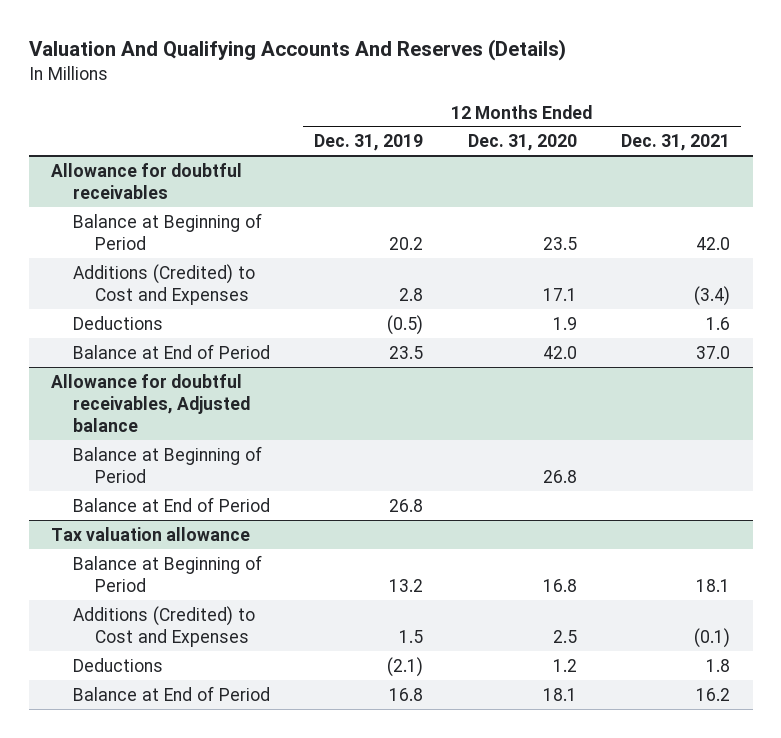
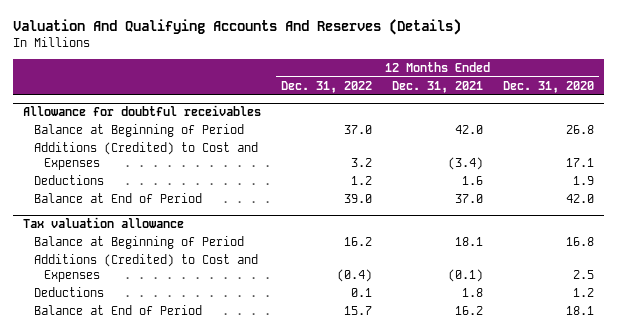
- | 12 Months Ended Dec. 31, 2019 | 12 Months Ended Dec. 31, 2020 | 12 Months Ended Dec. 31, 2021
+ | 12 Months Ended Dec. 31, 2022 | 12 Months Ended Dec. 31, 2021 | 12 Months Ended Dec. 31, 2020
@ Allowance for doubtful receivables
- Balance at Beginning of Period | 20.2 | 23.5 | 42.0
+ Balance at Beginning of Period | 37.0 | 42.0 | 26.8
- Allowance for doubtful receivables, Adjusted balance
- Balance at Beginning of Period | | 26.8 |
- Balance at End of Period | 26.8 | |

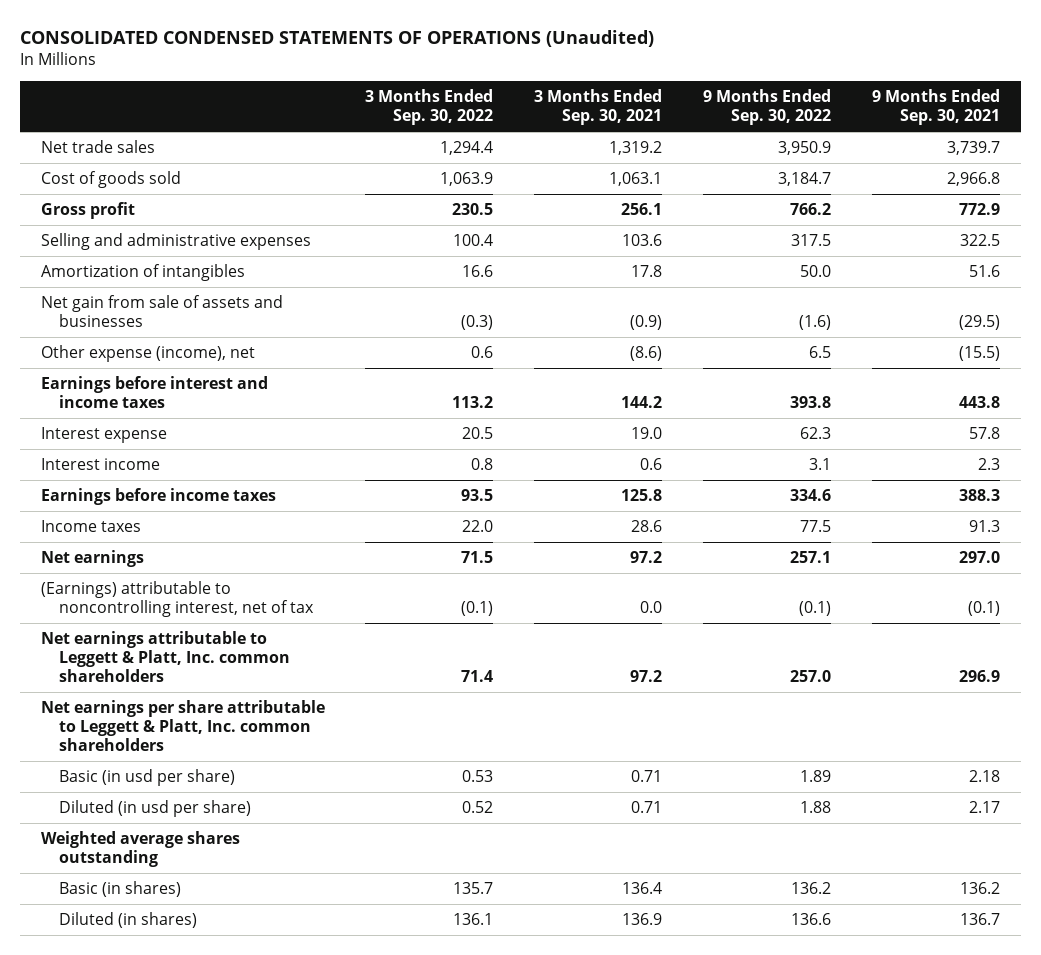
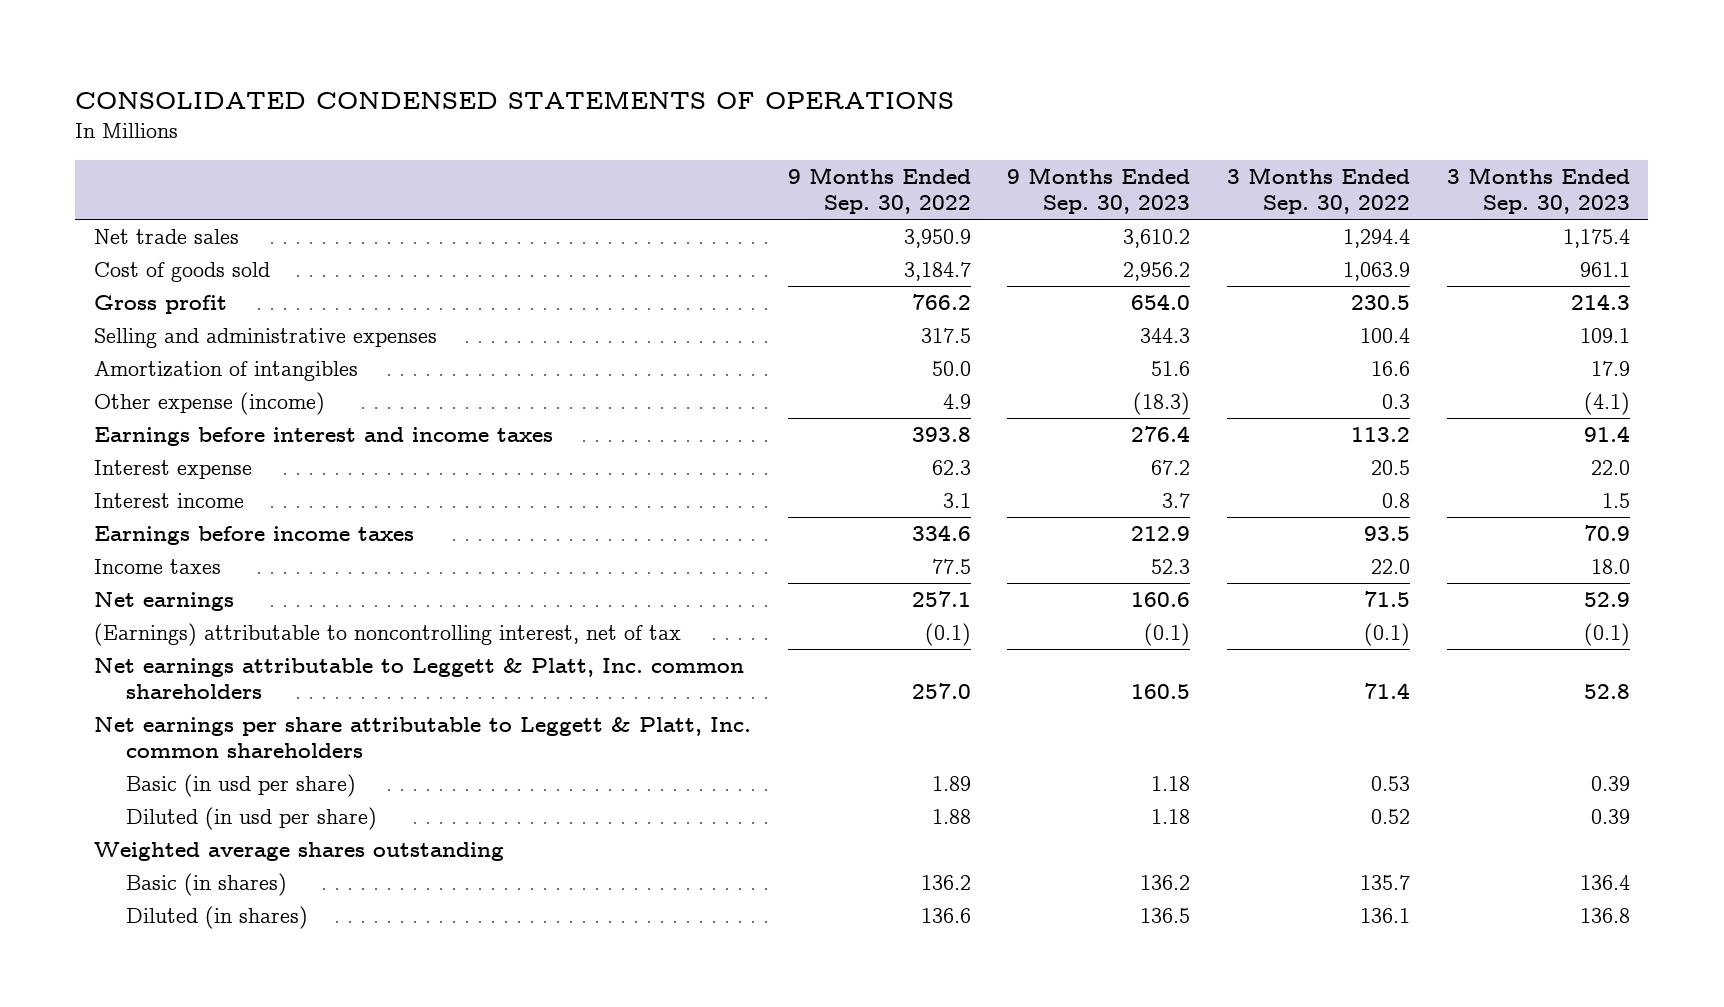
- CONSOLIDATED CONDENSED STATEMENTS OF OPERATIONS (Unaudited)
+ CONSOLIDATED CONDENSED STATEMENTS OF OPERATIONS
- | 3 Months Ended Sep. 30, 2022 | 3 Months Ended Sep. 30, 2021 | 9 Months Ended Sep. 30, 2022 | 9 Months Ended Sep. 30, 2021
+ | 9 Months Ended Sep. 30, 2022 | 9 Months Ended Sep. 30, 2023 | 3 Months Ended Sep. 30, 2022 | 3 Months Ended Sep. 30, 2023
- Net gain from sale of assets and businesses | (0.3) | (0.9) | (1.6) | (29.5)
- Other expense (income), net | 0.6 | (8.6) | 6.5 | (15.5)
+ Other expense (income) | 4.9 | (18.3) | 0.3 | (4.1)

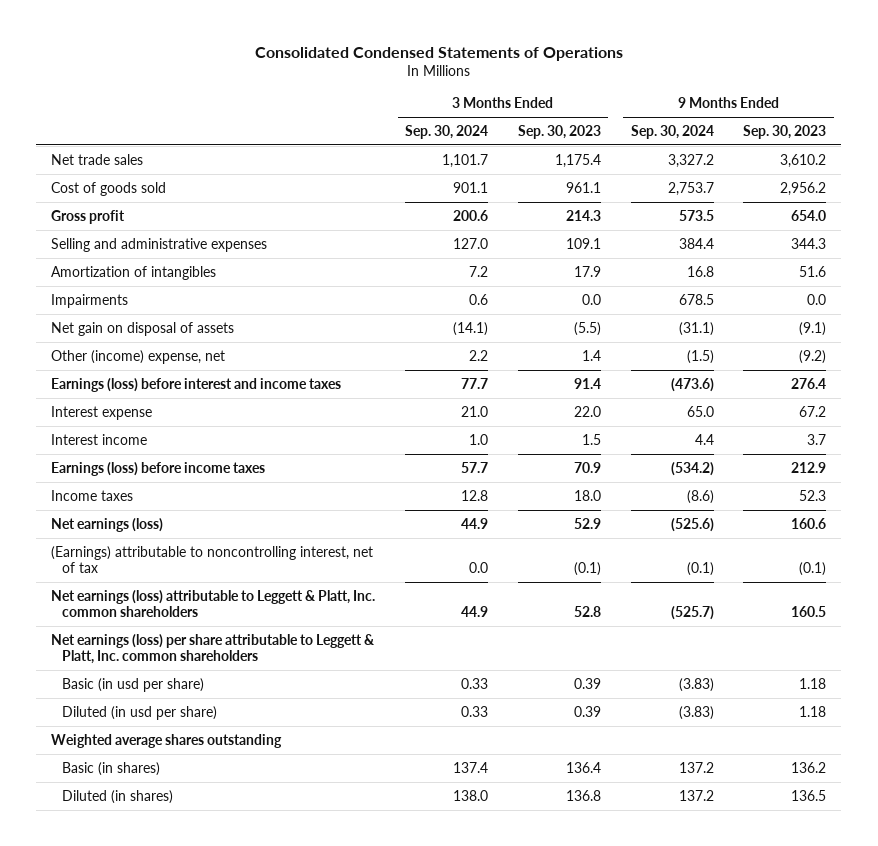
- CONSOLIDATED CONDENSED STATEMENTS OF OPERATIONS
+ Consolidated Condensed Statements of Operations
- | 9 Months Ended Sep. 30, 2022 | 9 Months Ended Sep. 30, 2023 | 3 Months Ended Sep. 30, 2022 | 3 Months Ended Sep. 30, 2023
+ | 3 Months Ended Sep. 30, 2024 | 3 Months Ended Sep. 30, 2023 | 9 Months Ended Sep. 30, 2024 | 9 Months Ended Sep. 30, 2023
- Other expense (income) | 4.9 | (18.3) | 0.3 | (4.1)
- Earnings before interest and income taxes | 393.8 | 276.4 | 113.2 | 91.4
+ Impairments | 0.6 | 0.0 | 678.5 | 0.0
+ Net gain on disposal of assets | (14.1) | (5.5) | (31.1) | (9.1)
+ Other (income) expense, net | 2.2 | 1.4 | (1.5) | (9.2)
+ Earnings (loss) before interest and income taxes | 77.7 | 91.4 | (473.6) | 276.4
- Earnings before income taxes | 334.6 | 212.9 | 93.5 | 70.9
+ Earnings (loss) before income taxes | 57.7 | 70.9 | (534.2) | 212.9
- Net earnings | 257.1 | 160.6 | 71.5 | 52.9
+ Net earnings (loss) | 44.9 | 52.9 | (525.6) | 160.6
- Net earnings attributable to Leggett & Platt, Inc. common shareholders | 257.0 | 160.5 | 71.4 | 52.8
- Net earnings per share attributable to Leggett & Platt, Inc. common shareholders
+ Net earnings (loss) attributable to Leggett & Platt, Inc. common shareholders | 44.9 | 52.8 | (525.7) | 160.5
+ Net earnings (loss) per share attributable to Leggett & Platt, Inc. common shareholders

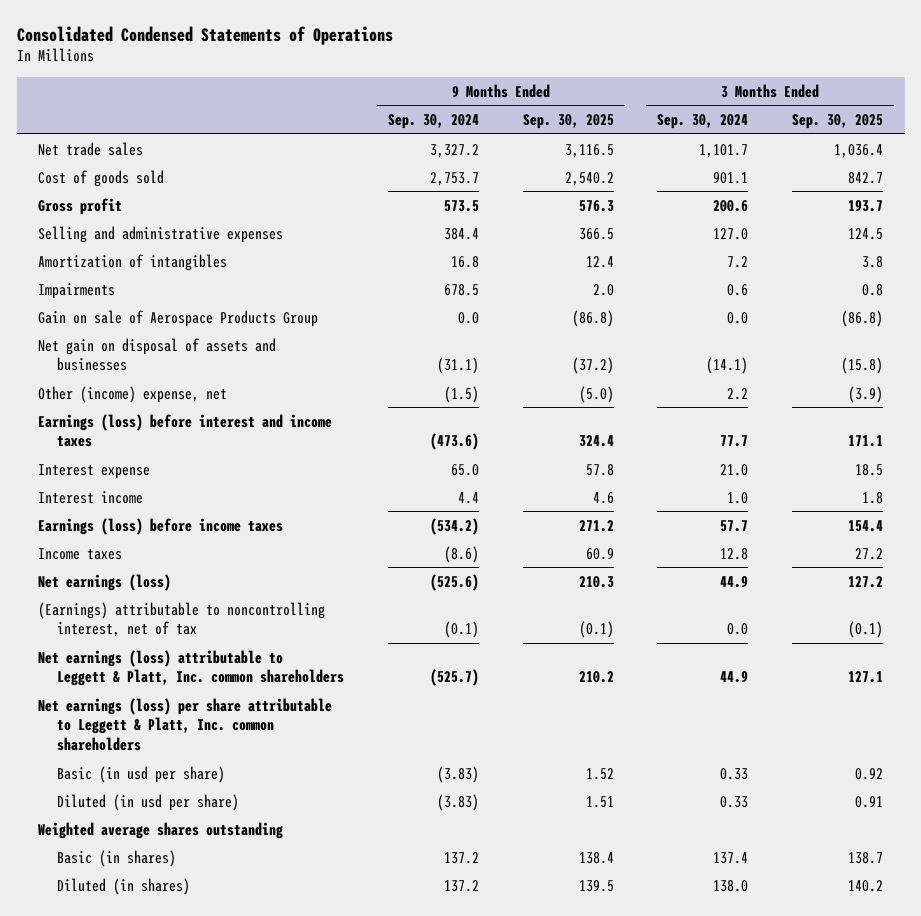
- | 3 Months Ended Sep. 30, 2024 | 3 Months Ended Sep. 30, 2023 | 9 Months Ended Sep. 30, 2024 | 9 Months Ended Sep. 30, 2023
+ | 9 Months Ended Sep. 30, 2024 | 9 Months Ended Sep. 30, 2025 | 3 Months Ended Sep. 30, 2024 | 3 Months Ended Sep. 30, 2025
- Net gain on disposal of assets | (14.1) | (5.5) | (31.1) | (9.1)
+ Gain on sale of Aerospace Products Group | 0.0 | (86.8) | 0.0 | (86.8)
+ Net gain on disposal of assets and businesses | (31.1) | (37.2) | (14.1) | (15.8)

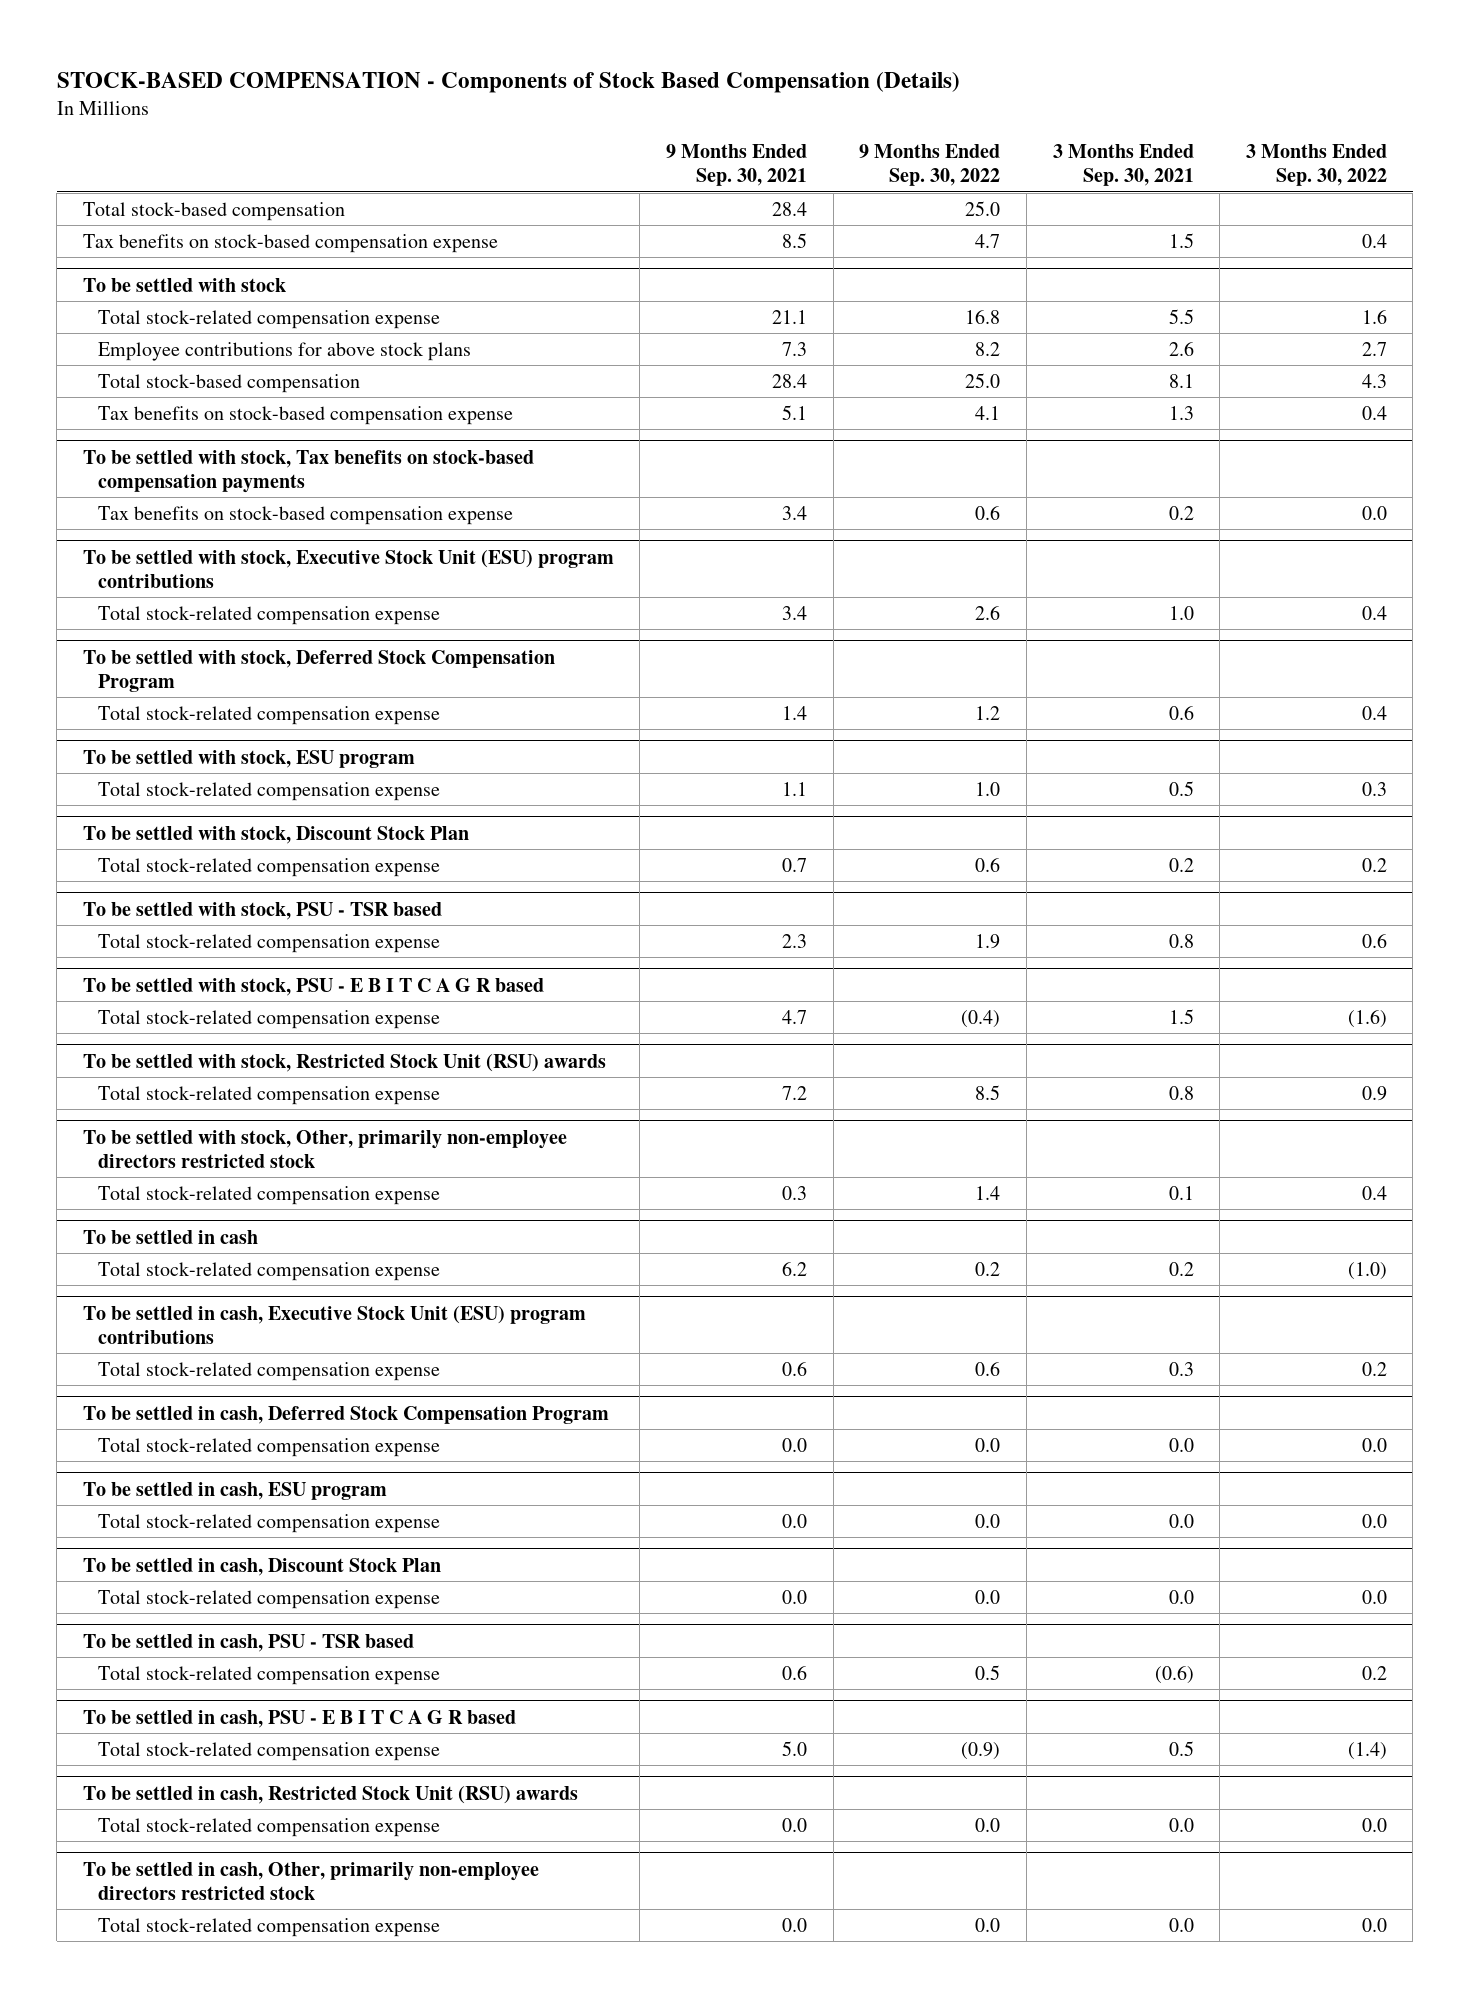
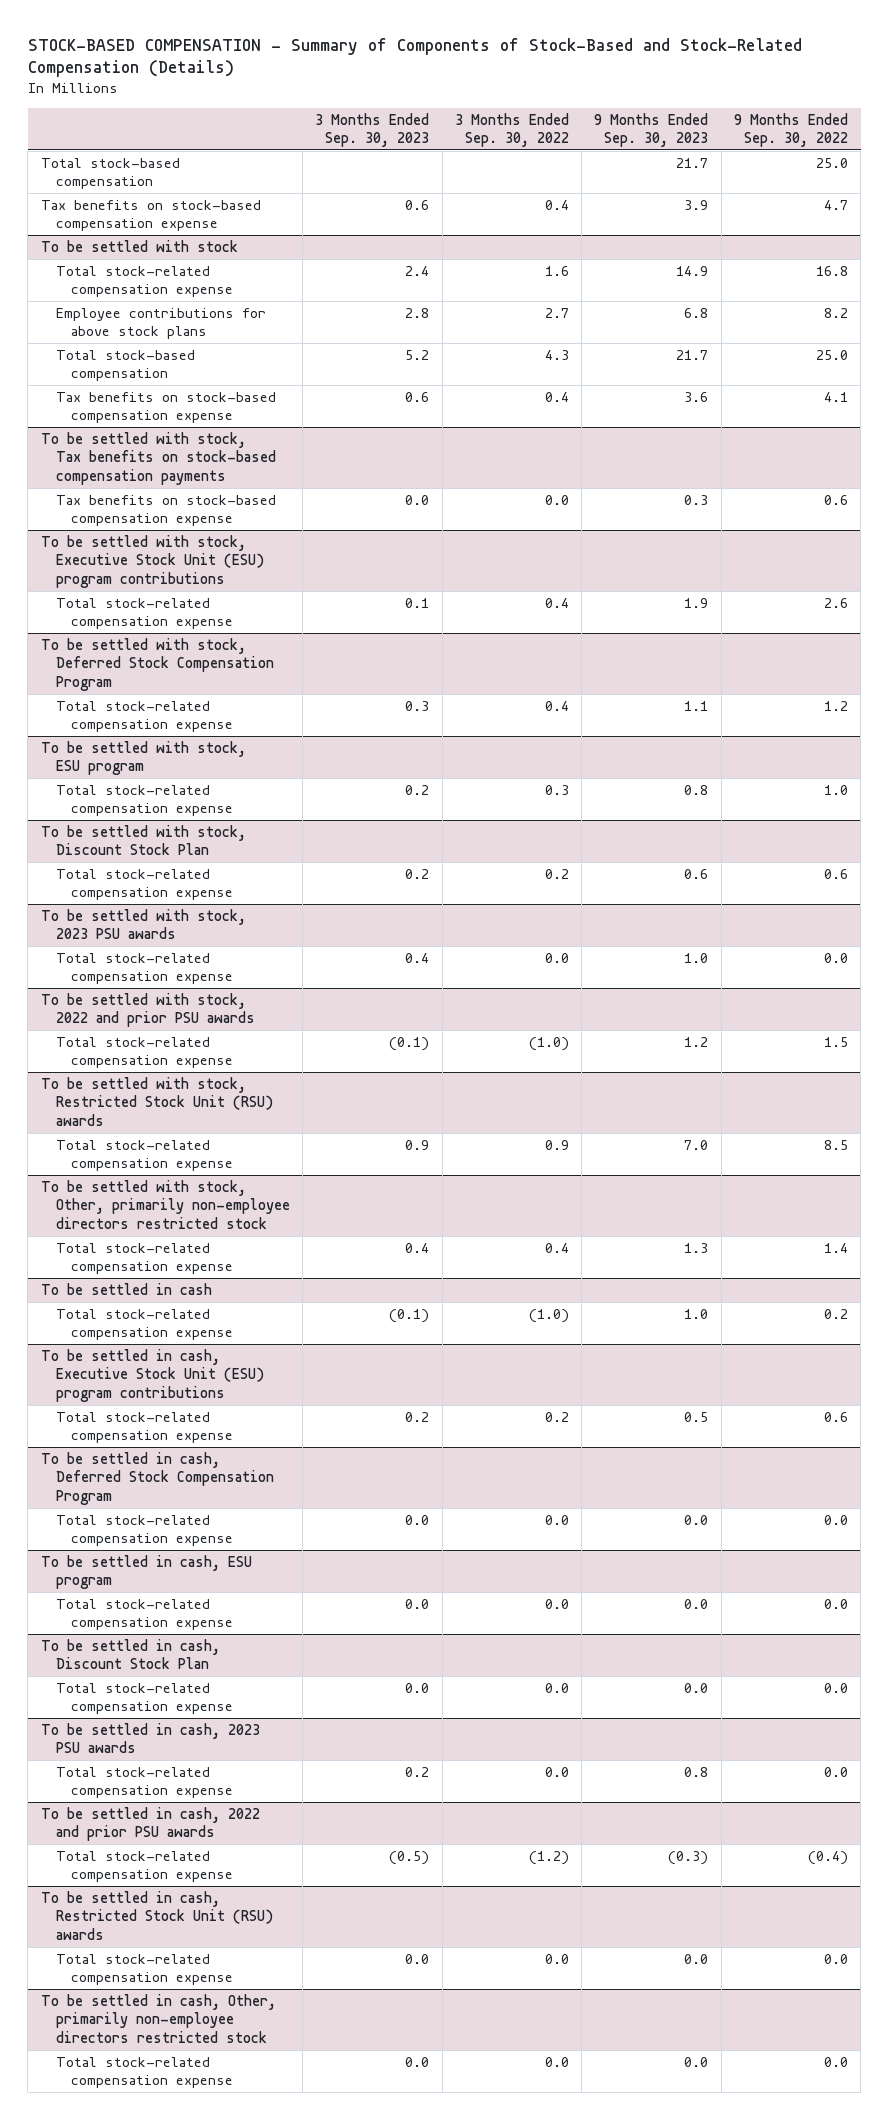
- STOCK-BASED COMPENSATION - Components of Stock Based Compensation (Details)
+ STOCK-BASED COMPENSATION - Summary of Components of Stock-Based and Stock-Related Compensation (Details)
- | 9 Months Ended Sep. 30, 2021 | 9 Months Ended Sep. 30, 2022 | 3 Months Ended Sep. 30, 2021 | 3 Months Ended Sep. 30, 2022
+ | 3 Months Ended Sep. 30, 2023 | 3 Months Ended Sep. 30, 2022 | 9 Months Ended Sep. 30, 2023 | 9 Months Ended Sep. 30, 2022
- To be settled with stock, PSU - TSR based
- Total stock-related compensation expense | 2.3 | 1.9 | 0.8 | 0.6
- To be settled with stock, PSU - E B I T C A G R based
- Total stock-related compensation expense | 4.7 | (0.4) | 1.5 | (1.6)
+ To be settled with stock, 2023 PSU awards
+ Total stock-related compensation expense | 0.4 | 0.0 | 1.0 | 0.0
+ To be settled with stock, 2022 and prior PSU awards
+ Total stock-related compensation expense | (0.1) | (1.0) | 1.2 | 1.5
- To be settled in cash, PSU - TSR based
- Total stock-related compensation expense | 0.6 | 0.5 | (0.6) | 0.2
- To be settled in cash, PSU - E B I T C A G R based
- Total stock-related compensation expense | 5.0 | (0.9) | 0.5 | (1.4)
+ To be settled in cash, 2023 PSU awards
+ Total stock-related compensation expense | 0.2 | 0.0 | 0.8 | 0.0
+ To be settled in cash, 2022 and prior PSU awards
+ Total stock-related compensation expense | (0.5) | (1.2) | (0.3) | (0.4)

